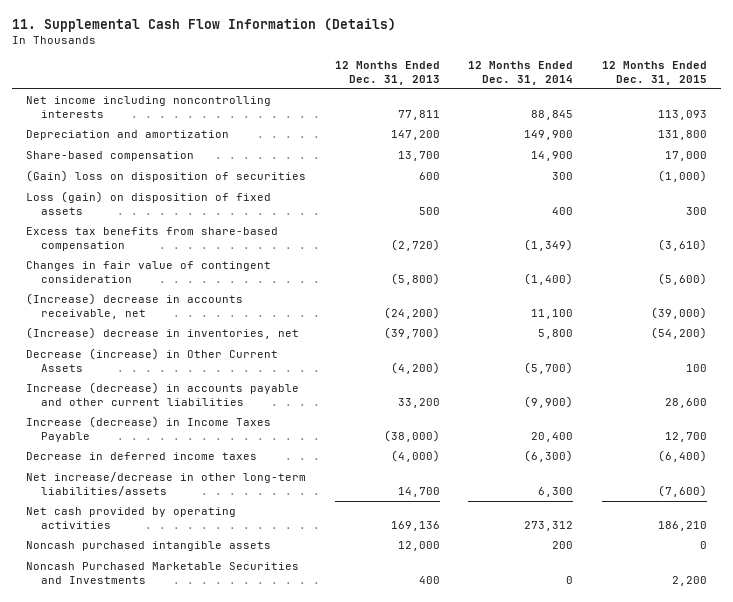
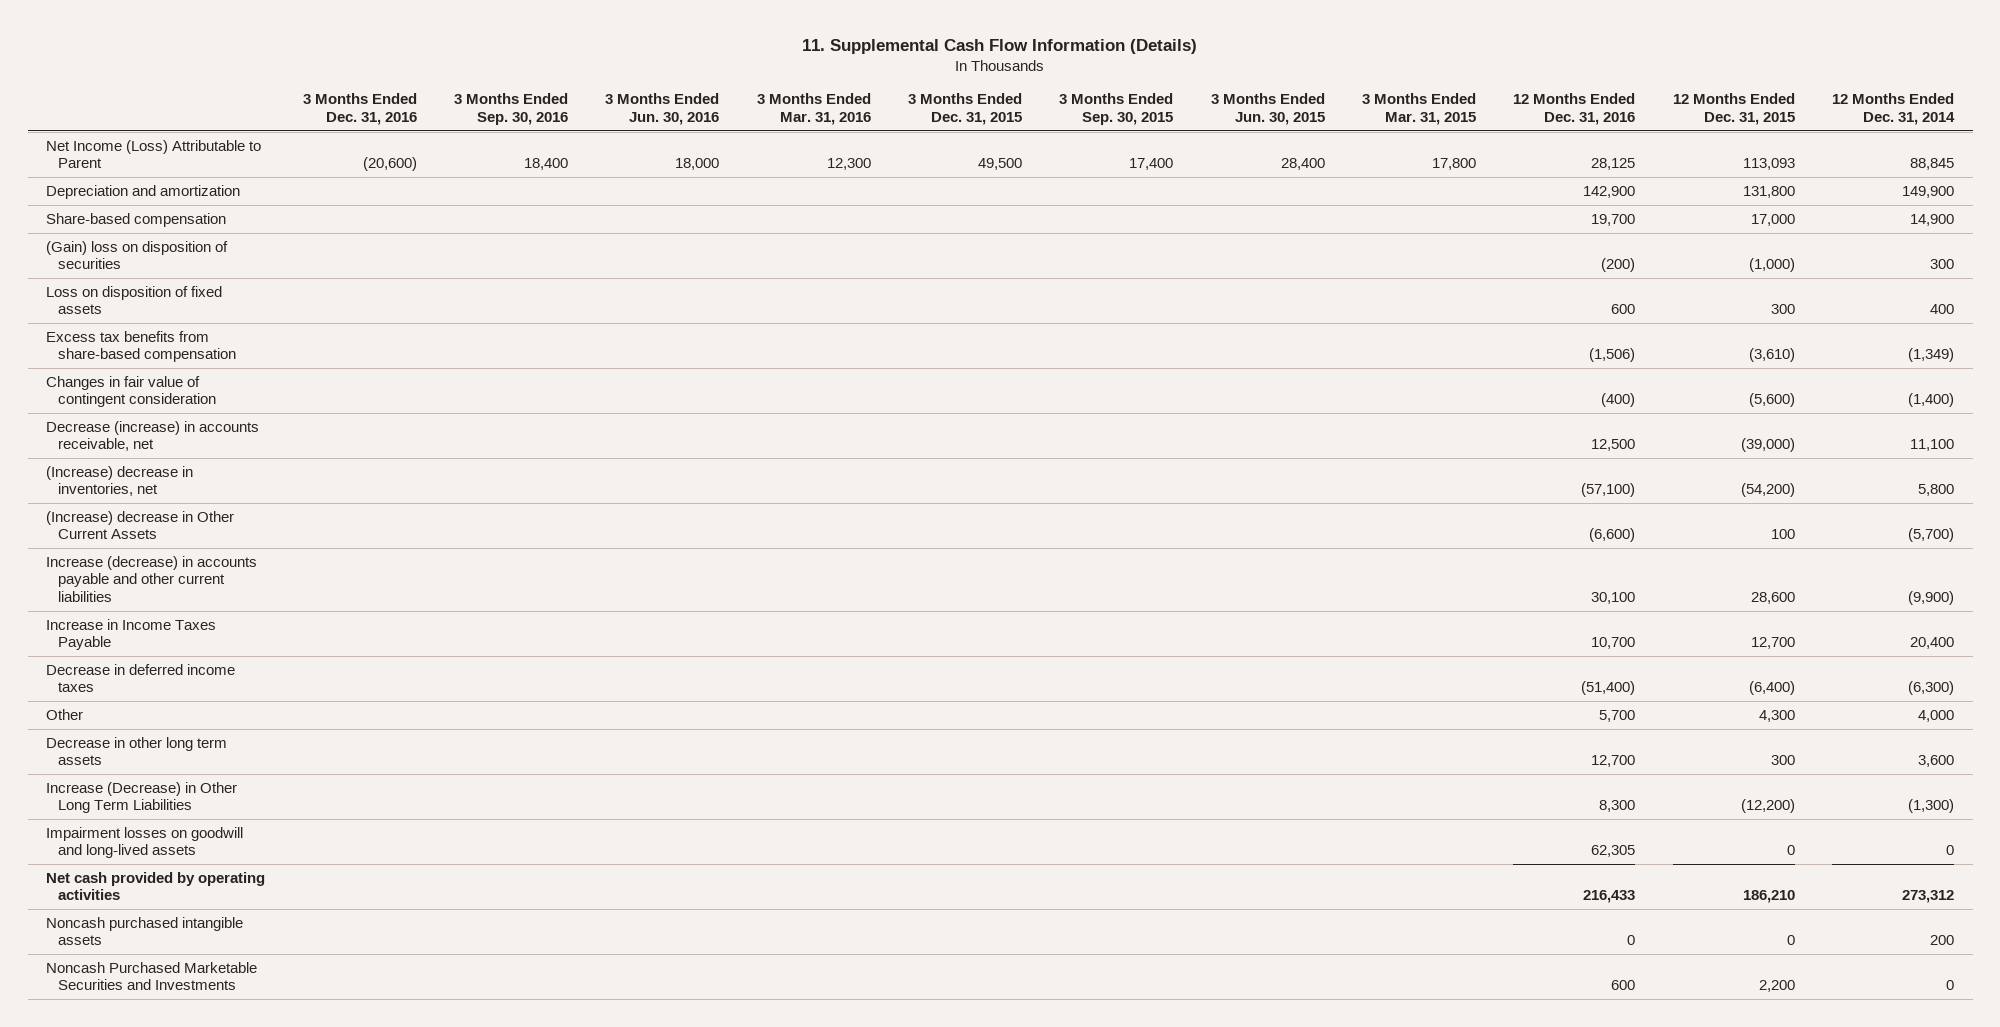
- | 12 Months Ended Dec. 31, 2013 | 12 Months Ended Dec. 31, 2014 | 12 Months Ended Dec. 31, 2015
+ | 3 Months Ended Dec. 31, 2016 | 3 Months Ended Sep. 30, 2016 | 3 Months Ended Jun. 30, 2016 | 3 Months Ended Mar. 31, 2016 | 3 Months Ended Dec. 31, 2015 | 3 Months Ended Sep. 30, 2015 | 3 Months Ended Jun. 30, 2015 | 3 Months Ended Mar. 31, 2015 | 12 Months Ended Dec. 31, 2016 | 12 Months Ended Dec. 31, 2015 | 12 Months Ended Dec. 31, 2014
- Net income including noncontrolling interests | 77,811 | 88,845 | 113,093
+ Net Income (Loss) Attributable to Parent | (20,600) | 18,400 | 18,000 | 12,300 | 49,500 | 17,400 | 28,400 | 17,800 | 28,125 | 113,093 | 88,845
- Loss (gain) on disposition of fixed assets | 500 | 400 | 300
+ Loss on disposition of fixed assets | | | | | | | | | 600 | 300 | 400
- (Increase) decrease in accounts receivable, net | (24,200) | 11,100 | (39,000)
+ Decrease (increase) in accounts receivable, net | | | | | | | | | 12,500 | (39,000) | 11,100
- Decrease (increase) in Other Current Assets | (4,200) | (5,700) | 100
+ (Increase) decrease in Other Current Assets | | | | | | | | | (6,600) | 100 | (5,700)
- Increase (decrease) in Income Taxes Payable | (38,000) | 20,400 | 12,700
+ Increase in Income Taxes Payable | | | | | | | | | 10,700 | 12,700 | 20,400
- Net increase/decrease in other long-term liabilities/assets | 14,700 | 6,300 | (7,600)
+ Other | | | | | | | | | 5,700 | 4,300 | 4,000
+ Decrease in other long term assets | | | | | | | | | 12,700 | 300 | 3,600
+ Increase (Decrease) in Other Long Term Liabilities | | | | | | | | | 8,300 | (12,200) | (1,300)
+ Impairment losses on goodwill and long-lived assets | | | | | | | | | 62,305 | 0 | 0

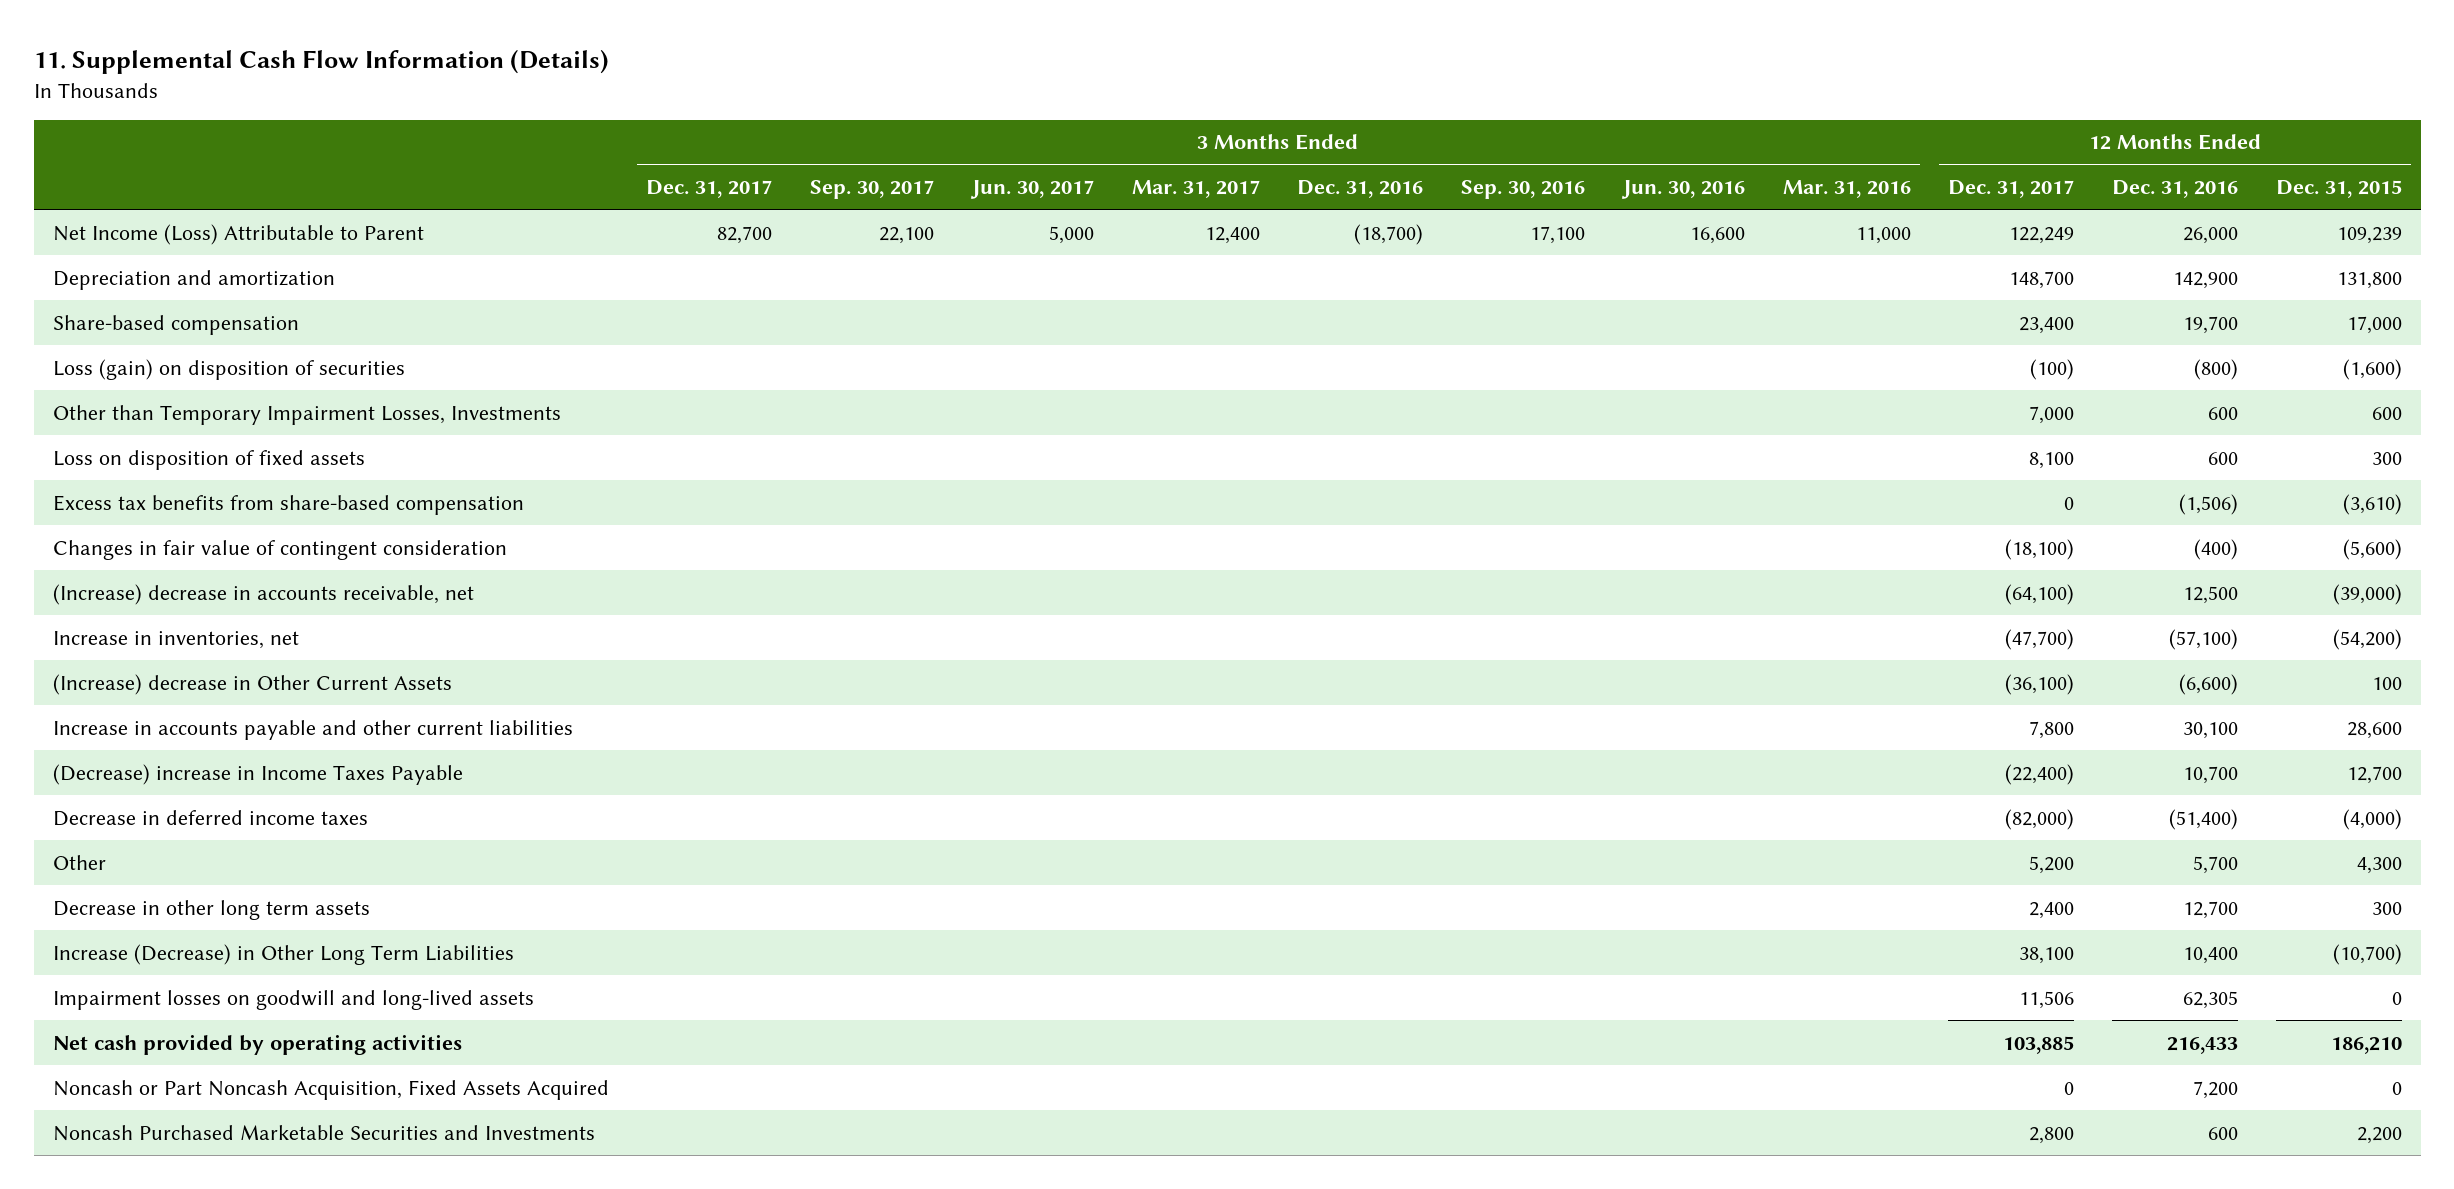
- | 3 Months Ended Dec. 31, 2016 | 3 Months Ended Sep. 30, 2016 | 3 Months Ended Jun. 30, 2016 | 3 Months Ended Mar. 31, 2016 | 3 Months Ended Dec. 31, 2015 | 3 Months Ended Sep. 30, 2015 | 3 Months Ended Jun. 30, 2015 | 3 Months Ended Mar. 31, 2015 | 12 Months Ended Dec. 31, 2016 | 12 Months Ended Dec. 31, 2015 | 12 Months Ended Dec. 31, 2014
+ | 3 Months Ended Dec. 31, 2017 | 3 Months Ended Sep. 30, 2017 | 3 Months Ended Jun. 30, 2017 | 3 Months Ended Mar. 31, 2017 | 3 Months Ended Dec. 31, 2016 | 3 Months Ended Sep. 30, 2016 | 3 Months Ended Jun. 30, 2016 | 3 Months Ended Mar. 31, 2016 | 12 Months Ended Dec. 31, 2017 | 12 Months Ended Dec. 31, 2016 | 12 Months Ended Dec. 31, 2015
- Net Income (Loss) Attributable to Parent | (20,600) | 18,400 | 18,000 | 12,300 | 49,500 | 17,400 | 28,400 | 17,800 | 28,125 | 113,093 | 88,845
+ Net Income (Loss) Attributable to Parent | 82,700 | 22,100 | 5,000 | 12,400 | (18,700) | 17,100 | 16,600 | 11,000 | 122,249 | 26,000 | 109,239
- (Gain) loss on disposition of securities | | | | | | | | | (200) | (1,000) | 300
+ Loss (gain) on disposition of securities | | | | | | | | | (100) | (800) | (1,600)
+ Other than Temporary Impairment Losses, Investments | | | | | | | | | 7,000 | 600 | 600
- Decrease (increase) in accounts receivable, net | | | | | | | | | 12,500 | (39,000) | 11,100
- (Increase) decrease in inventories, net | | | | | | | | | (57,100) | (54,200) | 5,800
+ (Increase) decrease in accounts receivable, net | | | | | | | | | (64,100) | 12,500 | (39,000)
+ Increase in inventories, net | | | | | | | | | (47,700) | (57,100) | (54,200)
- Increase (decrease) in accounts payable and other current liabilities | | | | | | | | | 30,100 | 28,600 | (9,900)
- Increase in Income Taxes Payable | | | | | | | | | 10,700 | 12,700 | 20,400
- Decrease in deferred income taxes | | | | | | | | | (51,400) | (6,400) | (6,300)
+ Increase in accounts payable and other current liabilities | | | | | | | | | 7,800 | 30,100 | 28,600
+ (Decrease) increase in Income Taxes Payable | | | | | | | | | (22,400) | 10,700 | 12,700
+ Decrease in deferred income taxes | | | | | | | | | (82,000) | (51,400) | (4,000)
- Increase (Decrease) in Other Long Term Liabilities | | | | | | | | | 8,300 | (12,200) | (1,300)
+ Increase (Decrease) in Other Long Term Liabilities | | | | | | | | | 38,100 | 10,400 | (10,700)
- Noncash purchased intangible assets | | | | | | | | | 0 | 0 | 200
+ Noncash or Part Noncash Acquisition, Fixed Assets Acquired | | | | | | | | | 0 | 7,200 | 0

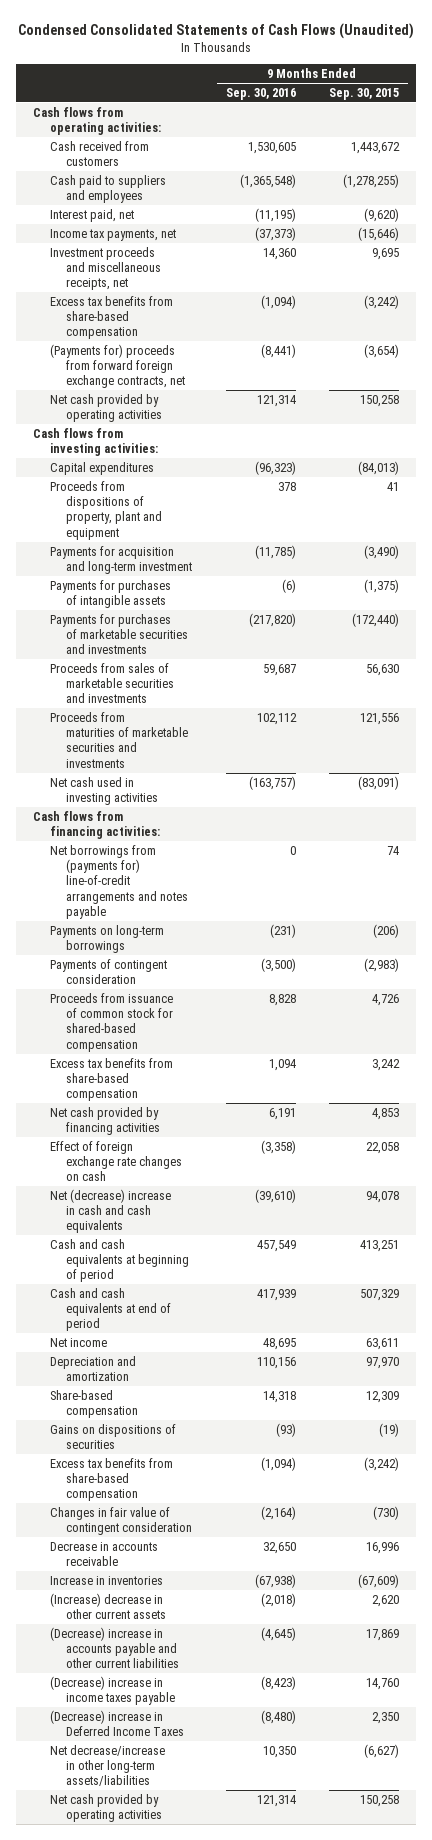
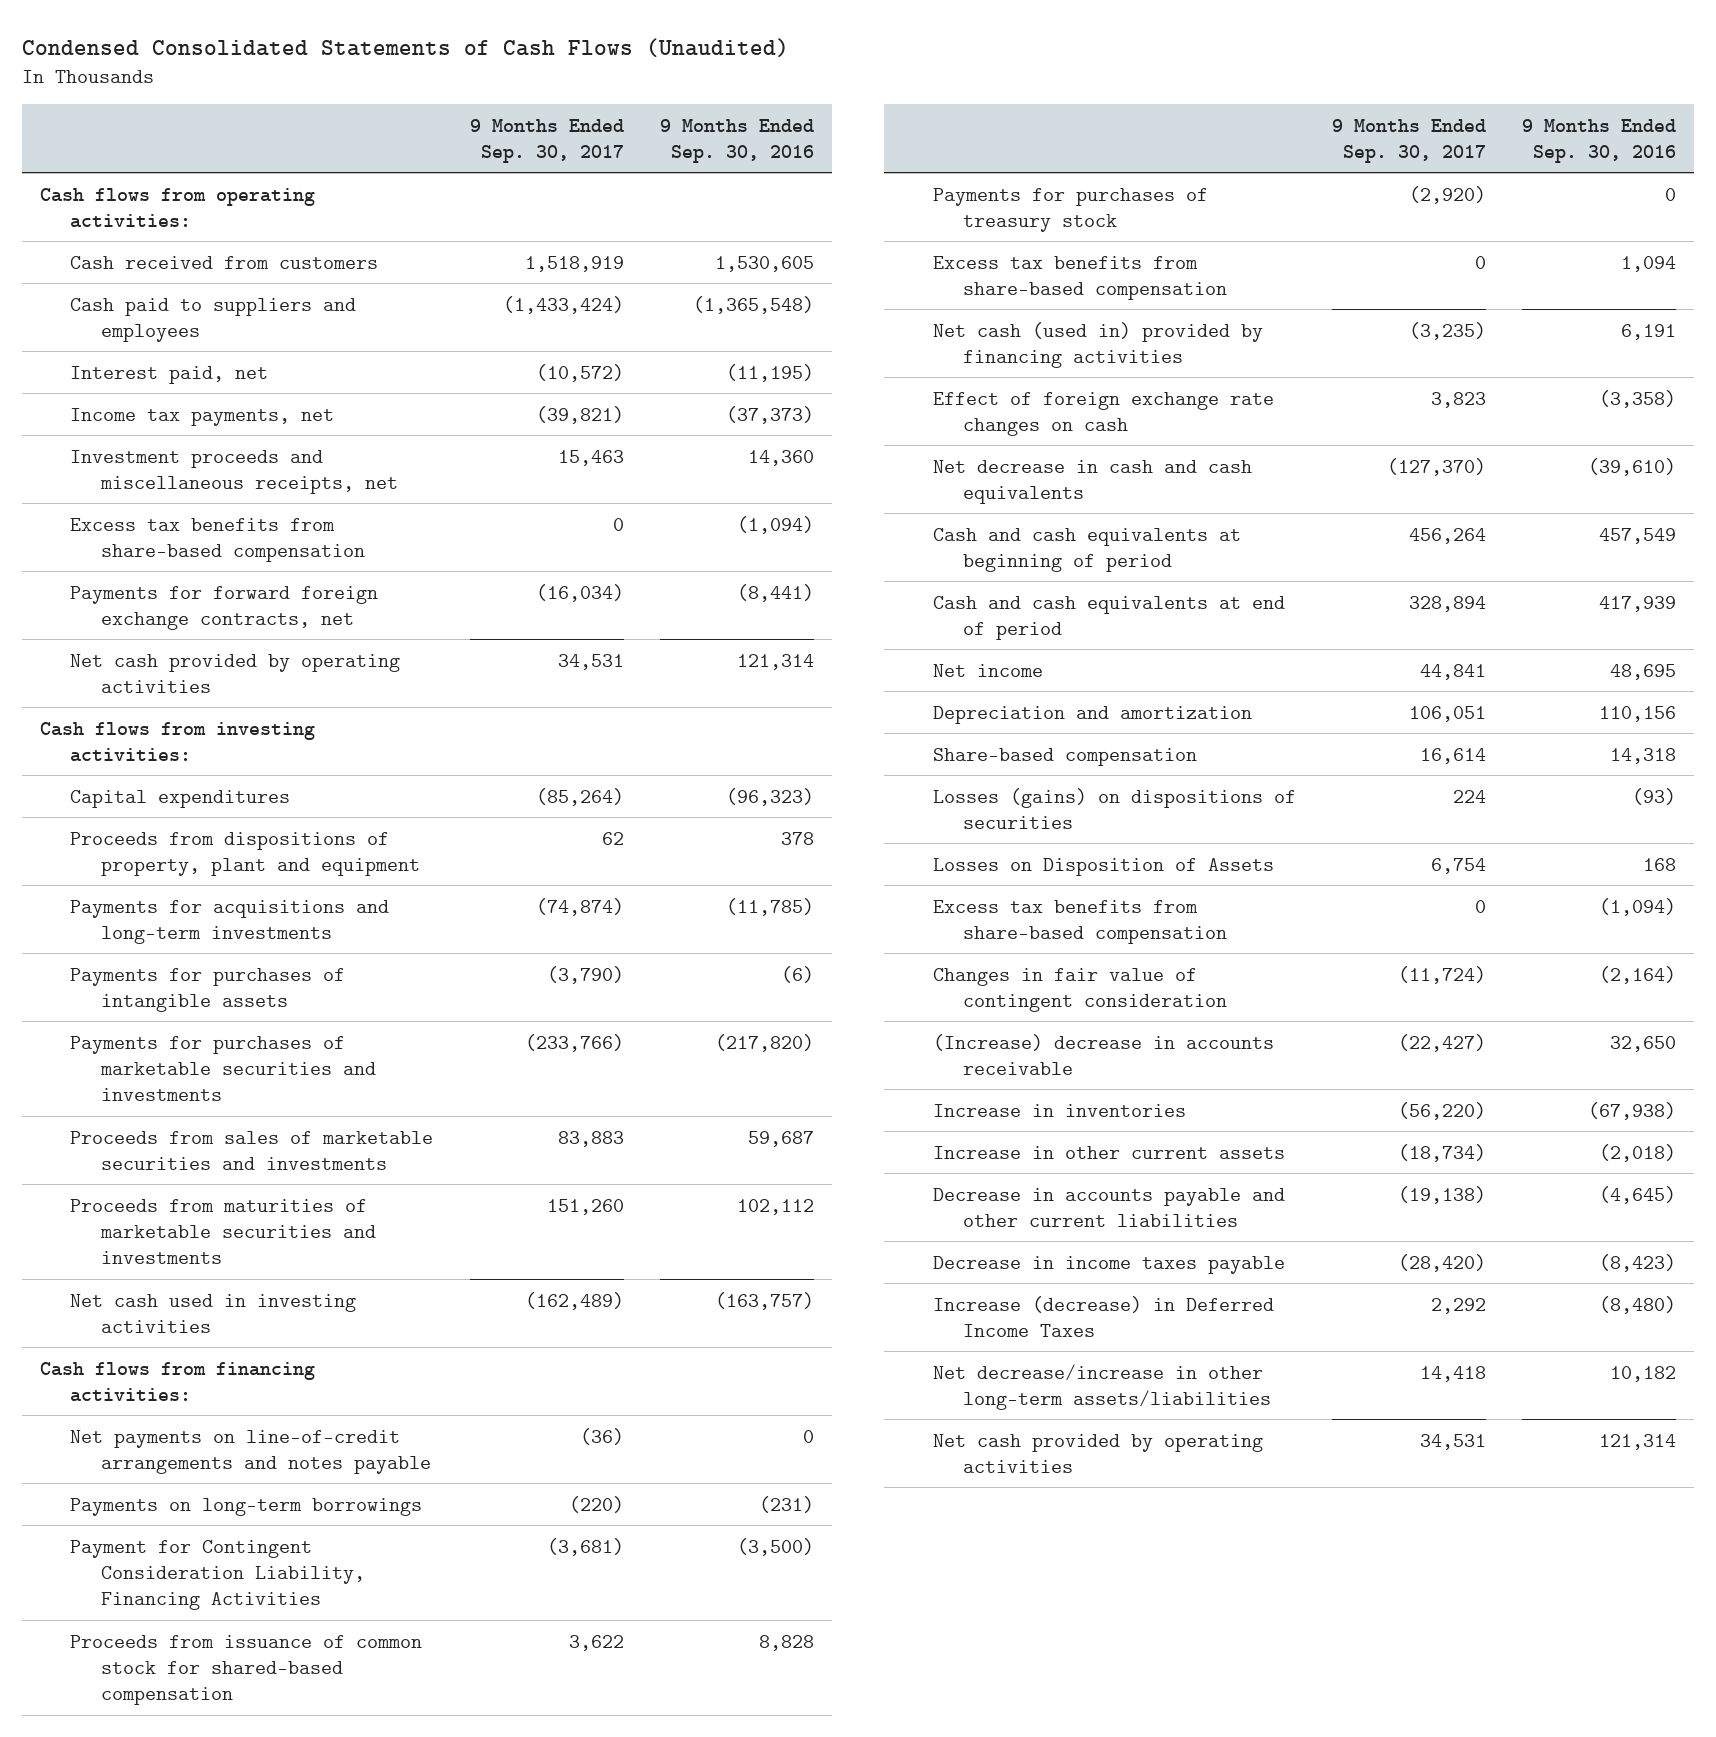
- | 9 Months Ended Sep. 30, 2016 | 9 Months Ended Sep. 30, 2015
+ | 9 Months Ended Sep. 30, 2017 | 9 Months Ended Sep. 30, 2016
- (Payments for) proceeds from forward foreign exchange contracts, net | (8,441) | (3,654)
+ Payments for forward foreign exchange contracts, net | (16,034) | (8,441)
- Payments for acquisition and long-term investment | (11,785) | (3,490)
+ Payments for acquisitions and long-term investments | (74,874) | (11,785)
- Net borrowings from (payments for) line-of-credit arrangements and notes payable | 0 | 74
+ Net payments on line-of-credit arrangements and notes payable | (36) | 0
- Payments of contingent consideration | (3,500) | (2,983)
+ Payment for Contingent Consideration Liability, Financing Activities | (3,681) | (3,500)
+ Payments for purchases of treasury stock | (2,920) | 0
- Net cash provided by financing activities | 6,191 | 4,853
+ Net cash (used in) provided by financing activities | (3,235) | 6,191
- Net (decrease) increase in cash and cash equivalents | (39,610) | 94,078
+ Net decrease in cash and cash equivalents | (127,370) | (39,610)
- Gains on dispositions of securities | (93) | (19)
+ Losses (gains) on dispositions of securities | 224 | (93)
+ Losses on Disposition of Assets | 6,754 | 168
- Decrease in accounts receivable | 32,650 | 16,996
+ (Increase) decrease in accounts receivable | (22,427) | 32,650
- (Increase) decrease in other current assets | (2,018) | 2,620
- (Decrease) increase in accounts payable and other current liabilities | (4,645) | 17,869
- (Decrease) increase in income taxes payable | (8,423) | 14,760
- (Decrease) increase in Deferred Income Taxes | (8,480) | 2,350
- Net decrease/increase in other long-term assets/liabilities | 10,350 | (6,627)
+ Increase in other current assets | (18,734) | (2,018)
+ Decrease in accounts payable and other current liabilities | (19,138) | (4,645)
+ Decrease in income taxes payable | (28,420) | (8,423)
+ Increase (decrease) in Deferred Income Taxes | 2,292 | (8,480)
+ Net decrease/increase in other long-term assets/liabilities | 14,418 | 10,182

